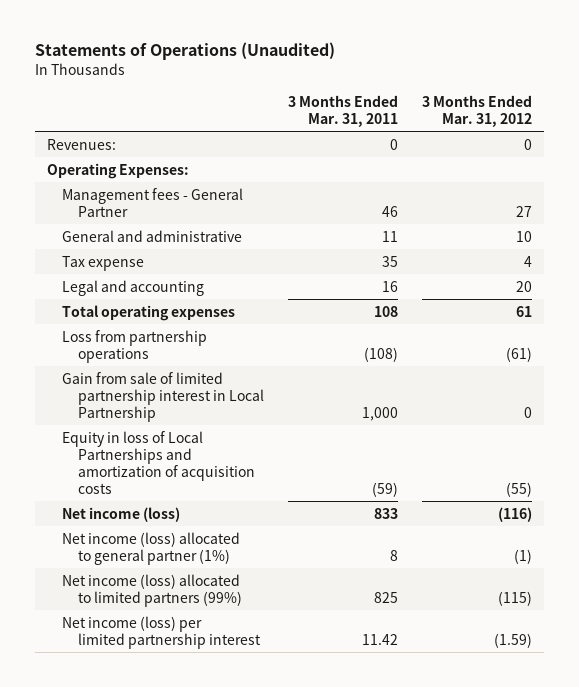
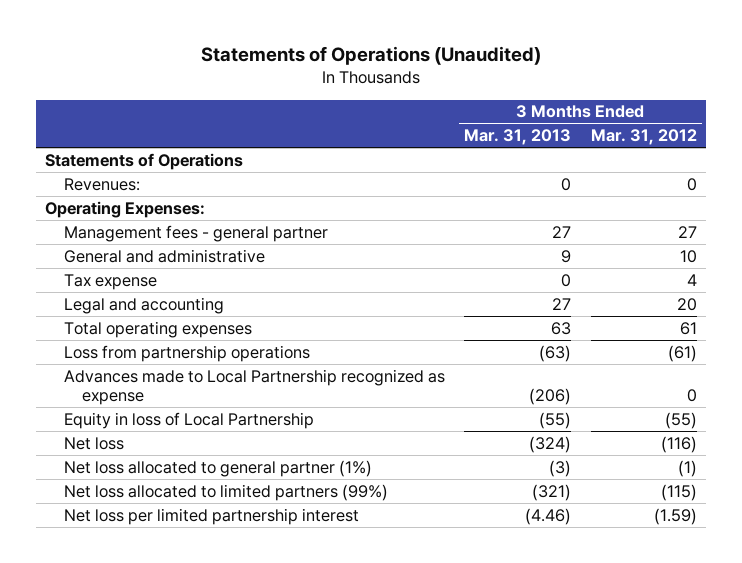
- | 3 Months Ended Mar. 31, 2011 | 3 Months Ended Mar. 31, 2012
+ | 3 Months Ended Mar. 31, 2013 | 3 Months Ended Mar. 31, 2012
+ Statements of Operations
- Management fees - General Partner | 46 | 27
+ Management fees - general partner | 27 | 27
- Gain from sale of limited partnership interest in Local Partnership | 1,000 | 0
- Equity in loss of Local Partnerships and amortization of acquisition costs | (59) | (55)
- Net income (loss) | 833 | (116)
- Net income (loss) allocated to general partner (1%) | 8 | (1)
- Net income (loss) allocated to limited partners (99%) | 825 | (115)
- Net income (loss) per limited partnership interest | 11.42 | (1.59)
+ Advances made to Local Partnership recognized as expense | (206) | 0
+ Equity in loss of Local Partnership | (55) | (55)
+ Net loss | (324) | (116)
+ Net loss allocated to general partner (1%) | (3) | (1)
+ Net loss allocated to limited partners (99%) | (321) | (115)
+ Net loss per limited partnership interest | (4.46) | (1.59)

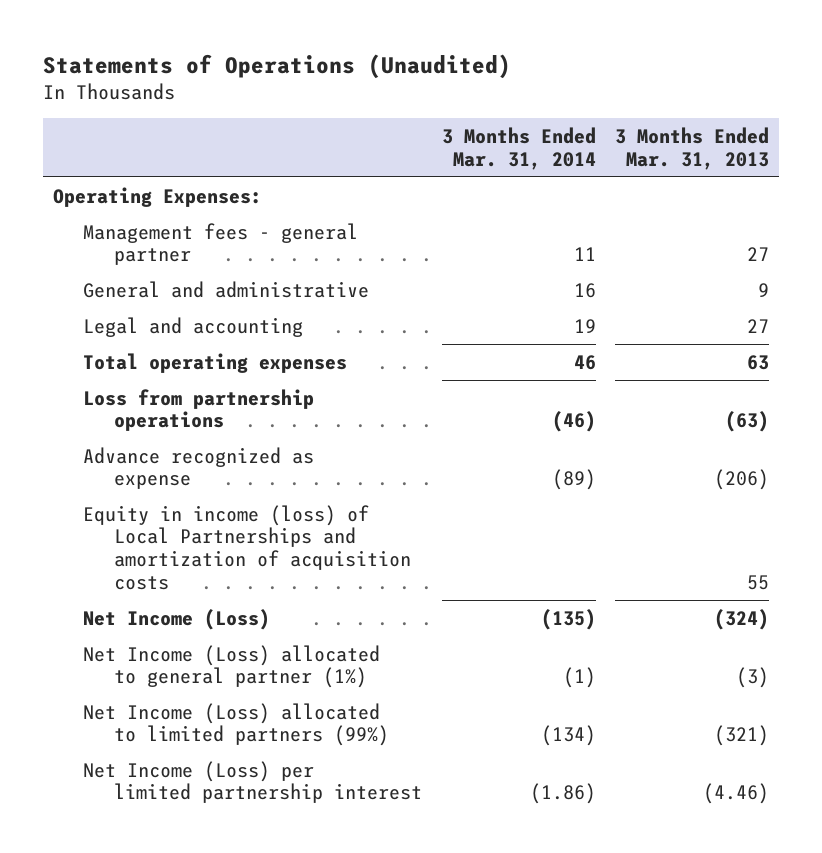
- | 3 Months Ended Mar. 31, 2013 | 3 Months Ended Mar. 31, 2012
+ | 3 Months Ended Mar. 31, 2014 | 3 Months Ended Mar. 31, 2013
- Statements of Operations
- Revenues: | 0 | 0
- Tax expense | 0 | 4
- Advances made to Local Partnership recognized as expense | (206) | 0
- Equity in loss of Local Partnership | (55) | (55)
- Net loss | (324) | (116)
- Net loss allocated to general partner (1%) | (3) | (1)
- Net loss allocated to limited partners (99%) | (321) | (115)
- Net loss per limited partnership interest | (4.46) | (1.59)
+ Advance recognized as expense | (89) | (206)
+ Equity in income (loss) of Local Partnerships and amortization of acquisition costs | | 55
+ Net Income (Loss) | (135) | (324)
+ Net Income (Loss) allocated to general partner (1%) | (1) | (3)
+ Net Income (Loss) allocated to limited partners (99%) | (134) | (321)
+ Net Income (Loss) per limited partnership interest | (1.86) | (4.46)

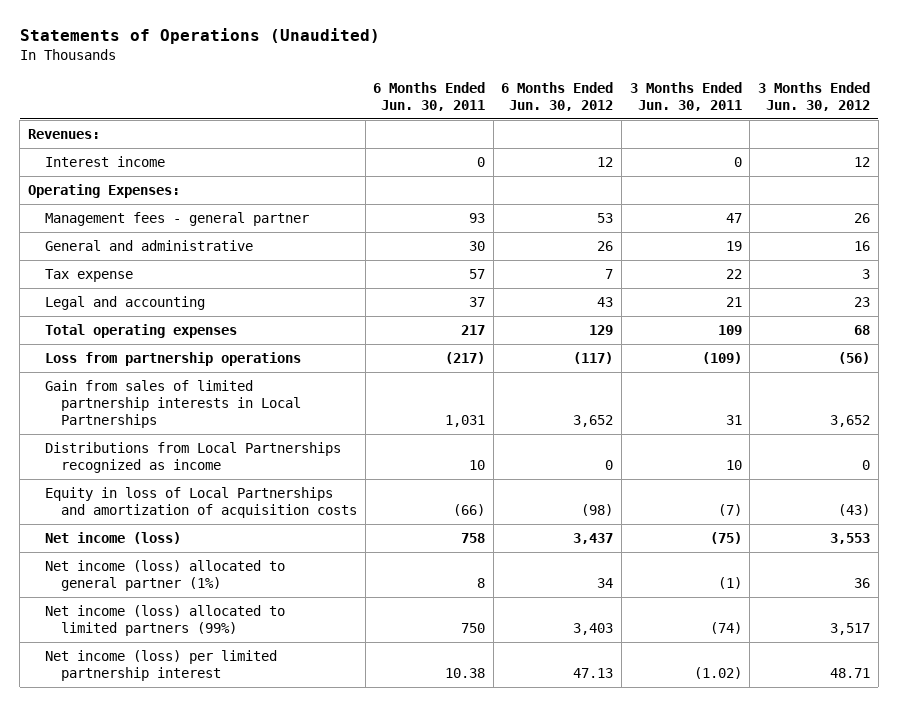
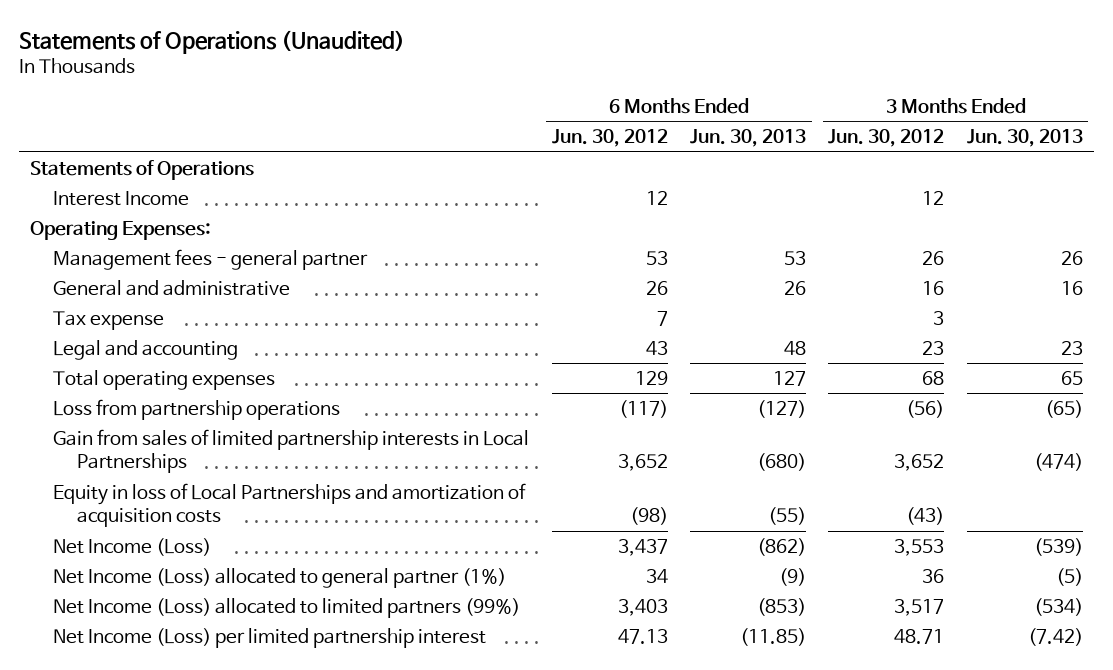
- | 6 Months Ended Jun. 30, 2011 | 6 Months Ended Jun. 30, 2012 | 3 Months Ended Jun. 30, 2011 | 3 Months Ended Jun. 30, 2012
+ | 6 Months Ended Jun. 30, 2012 | 6 Months Ended Jun. 30, 2013 | 3 Months Ended Jun. 30, 2012 | 3 Months Ended Jun. 30, 2013
- Revenues:
- Interest income | 0 | 12 | 0 | 12
+ Statements of Operations
+ Interest Income | 12 | | 12 |
- Distributions from Local Partnerships recognized as income | 10 | 0 | 10 | 0
- Net income (loss) | 758 | 3,437 | (75) | 3,553
- Net income (loss) allocated to general partner (1%) | 8 | 34 | (1) | 36
- Net income (loss) allocated to limited partners (99%) | 750 | 3,403 | (74) | 3,517
- Net income (loss) per limited partnership interest | 10.38 | 47.13 | (1.02) | 48.71
+ Net Income (Loss) | 3,437 | (862) | 3,553 | (539)
+ Net Income (Loss) allocated to general partner (1%) | 34 | (9) | 36 | (5)
+ Net Income (Loss) allocated to limited partners (99%) | 3,403 | (853) | 3,517 | (534)
+ Net Income (Loss) per limited partnership interest | 47.13 | (11.85) | 48.71 | (7.42)

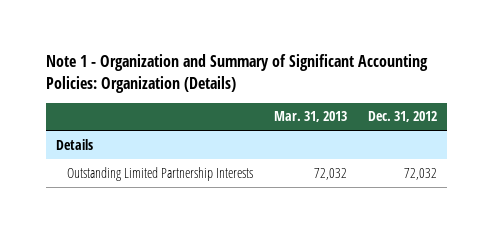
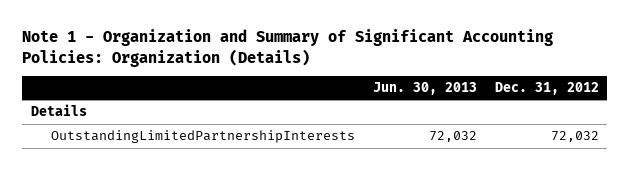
- | Mar. 31, 2013 | Dec. 31, 2012
+ | Jun. 30, 2013 | Dec. 31, 2012
- Outstanding Limited Partnership Interests | 72,032 | 72,032
+ OutstandingLimitedPartnershipInterests | 72,032 | 72,032

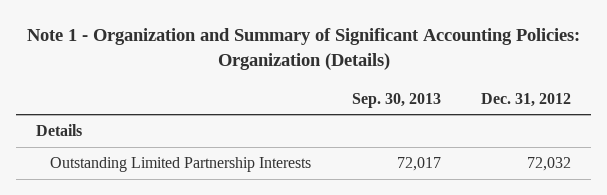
- | Jun. 30, 2013 | Dec. 31, 2012
+ | Sep. 30, 2013 | Dec. 31, 2012
- OutstandingLimitedPartnershipInterests | 72,032 | 72,032
+ Outstanding Limited Partnership Interests | 72,017 | 72,032

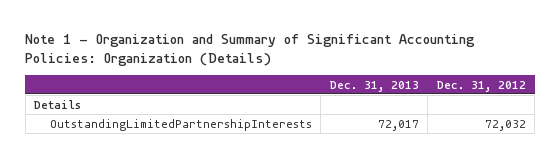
- | Sep. 30, 2013 | Dec. 31, 2012
+ | Dec. 31, 2013 | Dec. 31, 2012
- Outstanding Limited Partnership Interests | 72,017 | 72,032
+ OutstandingLimitedPartnershipInterests | 72,017 | 72,032

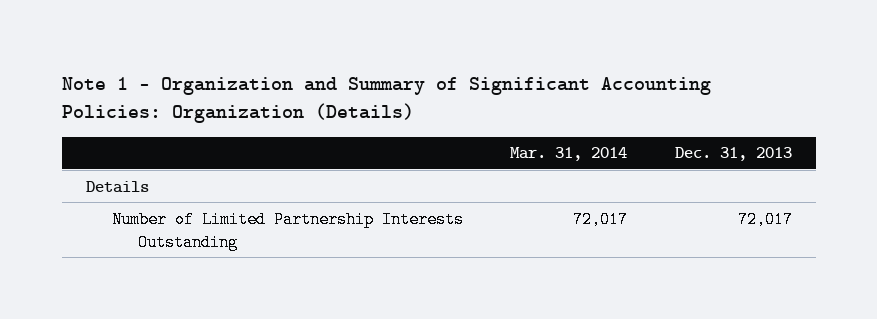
- | Dec. 31, 2013 | Dec. 31, 2012
+ | Mar. 31, 2014 | Dec. 31, 2013
- OutstandingLimitedPartnershipInterests | 72,017 | 72,032
+ Number of Limited Partnership Interests Outstanding | 72,017 | 72,017

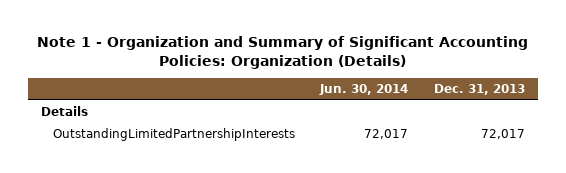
- | Mar. 31, 2014 | Dec. 31, 2013
+ | Jun. 30, 2014 | Dec. 31, 2013
- Number of Limited Partnership Interests Outstanding | 72,017 | 72,017
+ OutstandingLimitedPartnershipInterests | 72,017 | 72,017

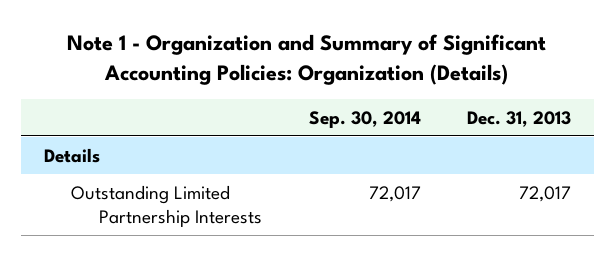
- | Jun. 30, 2014 | Dec. 31, 2013
+ | Sep. 30, 2014 | Dec. 31, 2013
- OutstandingLimitedPartnershipInterests | 72,017 | 72,017
+ Outstanding Limited Partnership Interests | 72,017 | 72,017

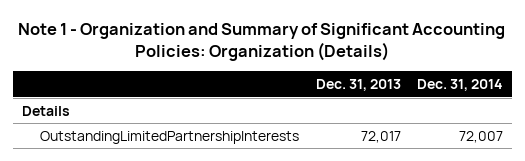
- | Sep. 30, 2014 | Dec. 31, 2013
+ | Dec. 31, 2013 | Dec. 31, 2014
- Outstanding Limited Partnership Interests | 72,017 | 72,017
+ OutstandingLimitedPartnershipInterests | 72,017 | 72,007

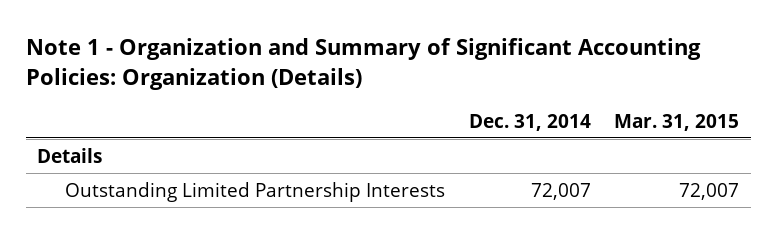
- | Dec. 31, 2013 | Dec. 31, 2014
+ | Dec. 31, 2014 | Mar. 31, 2015
- OutstandingLimitedPartnershipInterests | 72,017 | 72,007
+ Outstanding Limited Partnership Interests | 72,007 | 72,007

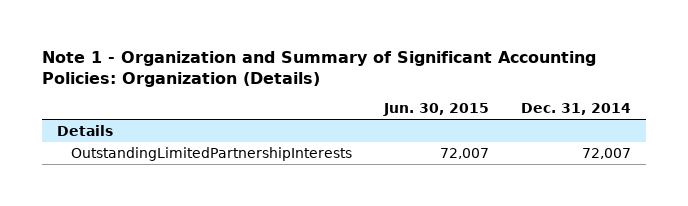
- | Dec. 31, 2014 | Mar. 31, 2015
+ | Jun. 30, 2015 | Dec. 31, 2014
- Outstanding Limited Partnership Interests | 72,007 | 72,007
+ OutstandingLimitedPartnershipInterests | 72,007 | 72,007

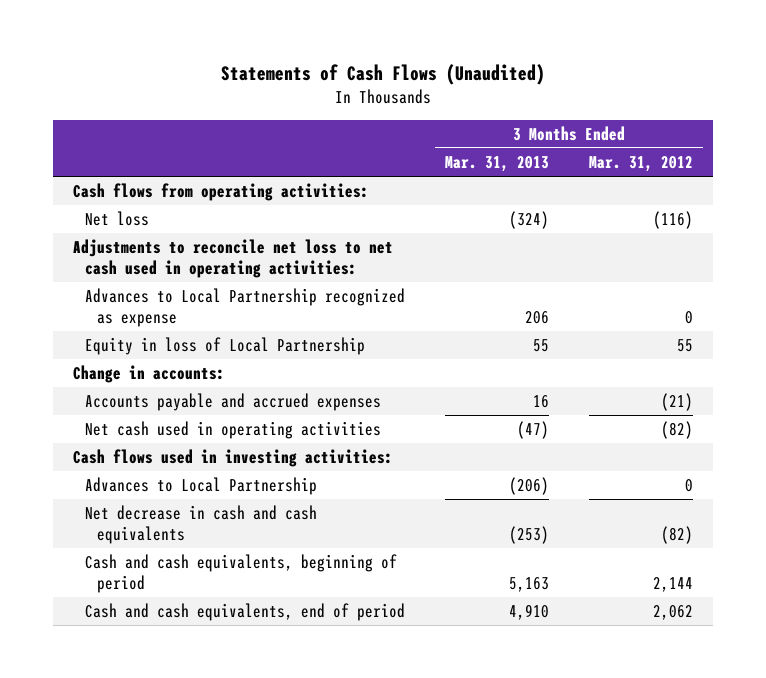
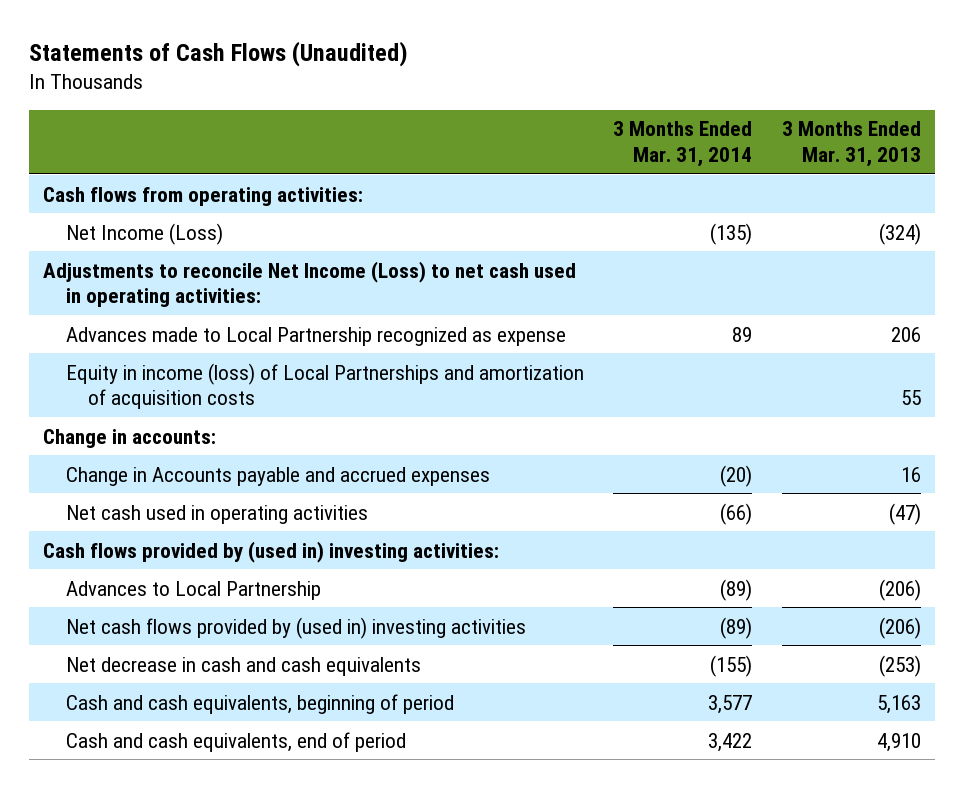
- | 3 Months Ended Mar. 31, 2013 | 3 Months Ended Mar. 31, 2012
+ | 3 Months Ended Mar. 31, 2014 | 3 Months Ended Mar. 31, 2013
- Net loss | (324) | (116)
- Adjustments to reconcile net loss to net cash used in operating activities:
- Advances to Local Partnership recognized as expense | 206 | 0
- Equity in loss of Local Partnership | 55 | 55
+ Net Income (Loss) | (135) | (324)
+ Adjustments to reconcile Net Income (Loss) to net cash used in operating activities:
+ Advances made to Local Partnership recognized as expense | 89 | 206
+ Equity in income (loss) of Local Partnerships and amortization of acquisition costs | | 55
- Accounts payable and accrued expenses | 16 | (21)
+ Change in Accounts payable and accrued expenses | (20) | 16
- Cash flows used in investing activities:
+ Cash flows provided by (used in) investing activities:
+ Net cash flows provided by (used in) investing activities | (89) | (206)

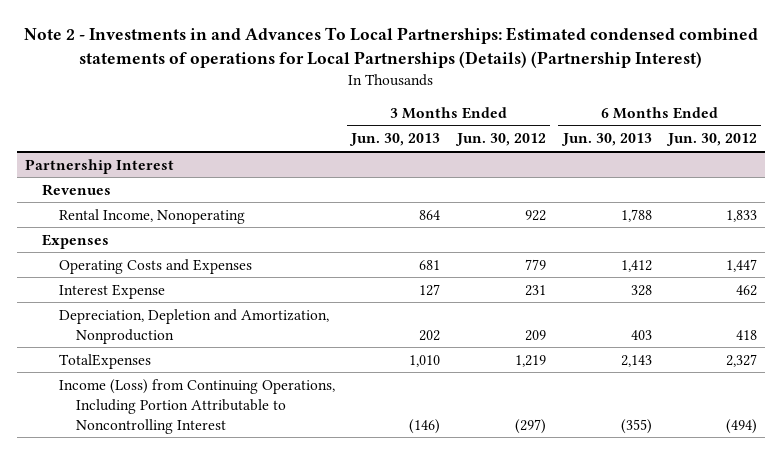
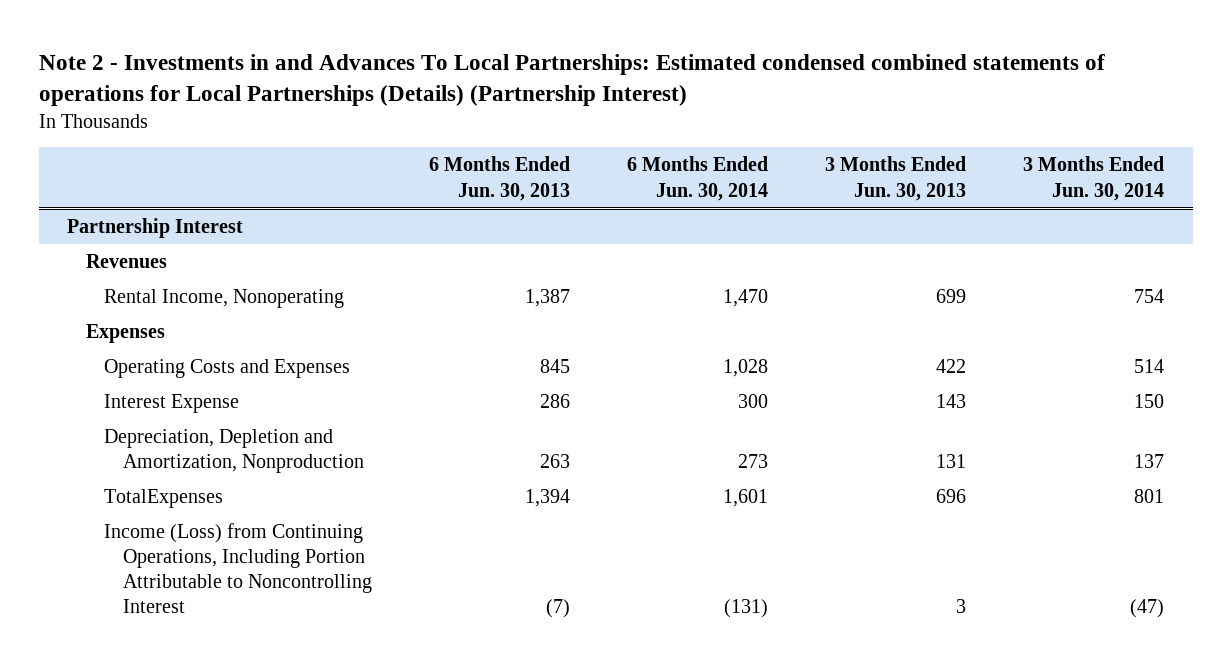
- | 3 Months Ended Jun. 30, 2013 | 3 Months Ended Jun. 30, 2012 | 6 Months Ended Jun. 30, 2013 | 6 Months Ended Jun. 30, 2012
+ | 6 Months Ended Jun. 30, 2013 | 6 Months Ended Jun. 30, 2014 | 3 Months Ended Jun. 30, 2013 | 3 Months Ended Jun. 30, 2014
@ Partnership Interest
- Rental Income, Nonoperating | 864 | 922 | 1,788 | 1,833
+ Rental Income, Nonoperating | 1,387 | 1,470 | 699 | 754
- Operating Costs and Expenses | 681 | 779 | 1,412 | 1,447
- Interest Expense | 127 | 231 | 328 | 462
- Depreciation, Depletion and Amortization, Nonproduction | 202 | 209 | 403 | 418
- TotalExpenses | 1,010 | 1,219 | 2,143 | 2,327
- Income (Loss) from Continuing Operations, Including Portion Attributable to Noncontrolling Interest | (146) | (297) | (355) | (494)
+ Operating Costs and Expenses | 845 | 1,028 | 422 | 514
+ Interest Expense | 286 | 300 | 143 | 150
+ Depreciation, Depletion and Amortization, Nonproduction | 263 | 273 | 131 | 137
+ TotalExpenses | 1,394 | 1,601 | 696 | 801
+ Income (Loss) from Continuing Operations, Including Portion Attributable to Noncontrolling Interest | (7) | (131) | 3 | (47)

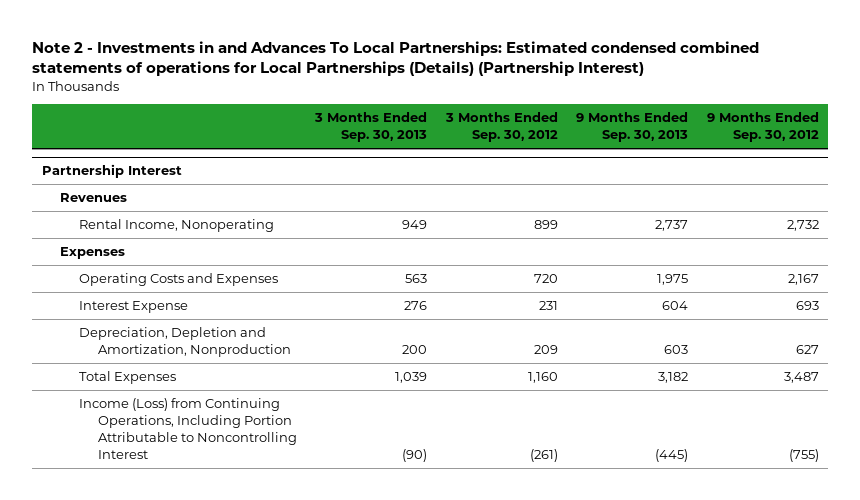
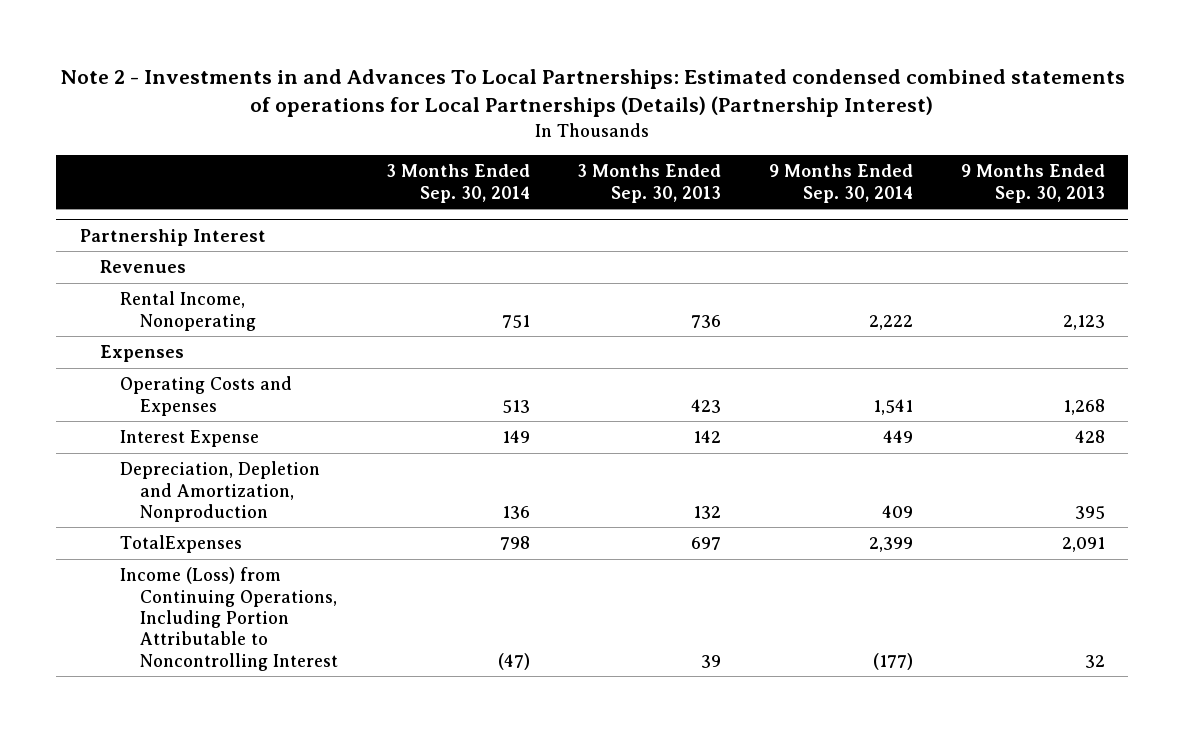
- | 3 Months Ended Sep. 30, 2013 | 3 Months Ended Sep. 30, 2012 | 9 Months Ended Sep. 30, 2013 | 9 Months Ended Sep. 30, 2012
+ | 3 Months Ended Sep. 30, 2014 | 3 Months Ended Sep. 30, 2013 | 9 Months Ended Sep. 30, 2014 | 9 Months Ended Sep. 30, 2013
@ Partnership Interest
- Rental Income, Nonoperating | 949 | 899 | 2,737 | 2,732
+ Rental Income, Nonoperating | 751 | 736 | 2,222 | 2,123
- Operating Costs and Expenses | 563 | 720 | 1,975 | 2,167
- Interest Expense | 276 | 231 | 604 | 693
- Depreciation, Depletion and Amortization, Nonproduction | 200 | 209 | 603 | 627
- Total Expenses | 1,039 | 1,160 | 3,182 | 3,487
- Income (Loss) from Continuing Operations, Including Portion Attributable to Noncontrolling Interest | (90) | (261) | (445) | (755)
+ Operating Costs and Expenses | 513 | 423 | 1,541 | 1,268
+ Interest Expense | 149 | 142 | 449 | 428
+ Depreciation, Depletion and Amortization, Nonproduction | 136 | 132 | 409 | 395
+ TotalExpenses | 798 | 697 | 2,399 | 2,091
+ Income (Loss) from Continuing Operations, Including Portion Attributable to Noncontrolling Interest | (47) | 39 | (177) | 32

